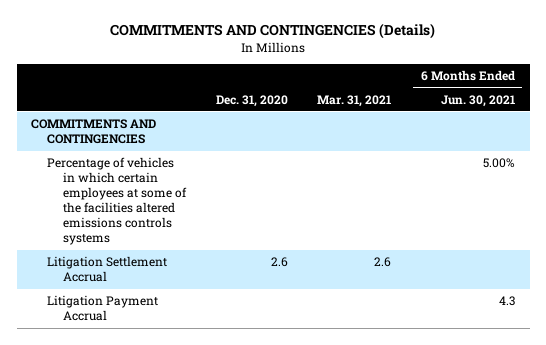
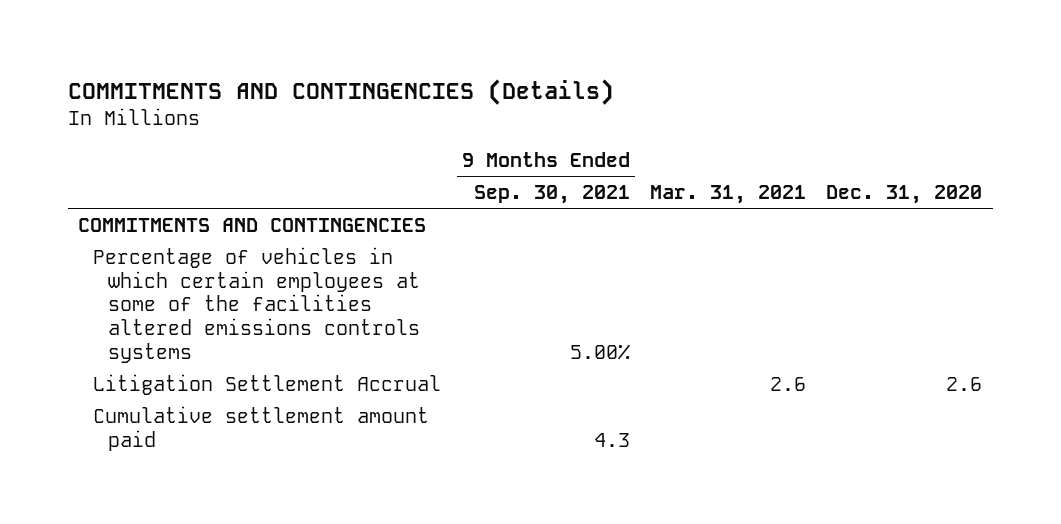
- | Dec. 31, 2020 | Mar. 31, 2021 | 6 Months Ended Jun. 30, 2021
+ | 9 Months Ended Sep. 30, 2021 | Mar. 31, 2021 | Dec. 31, 2020
- Litigation Payment Accrual | | | 4.3
+ Cumulative settlement amount paid | 4.3 | |

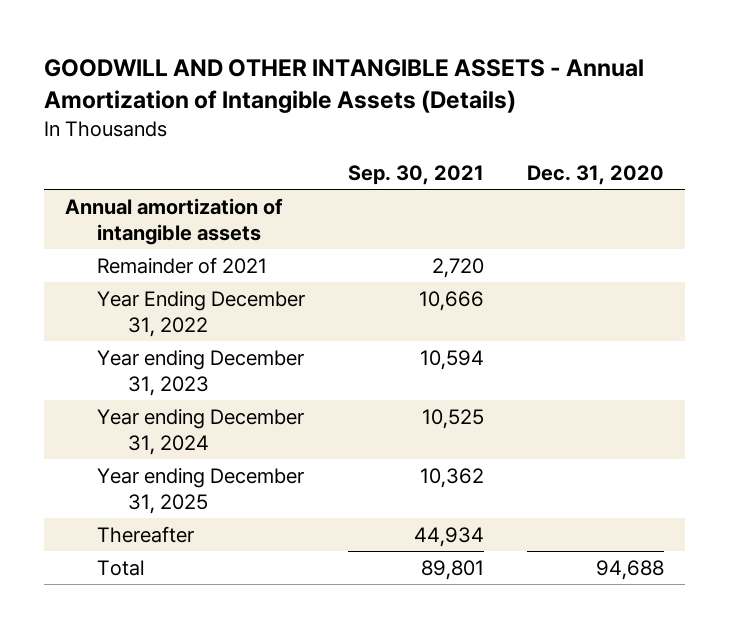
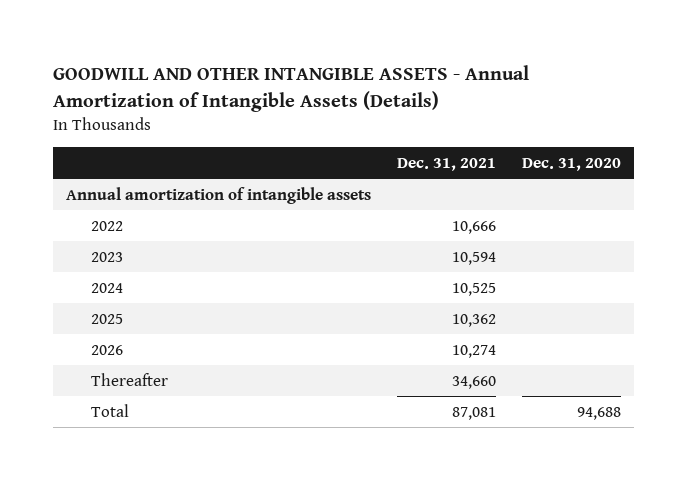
- | Sep. 30, 2021 | Dec. 31, 2020
+ | Dec. 31, 2021 | Dec. 31, 2020
- Remainder of 2021 | 2,720 |
- Year Ending December 31, 2022 | 10,666 |
- Year ending December 31, 2023 | 10,594 |
- Year ending December 31, 2024 | 10,525 |
- Year ending December 31, 2025 | 10,362 |
+ 2022 | 10,666 |
+ 2023 | 10,594 |
+ 2024 | 10,525 |
+ 2025 | 10,362 |
+ 2026 | 10,274 |

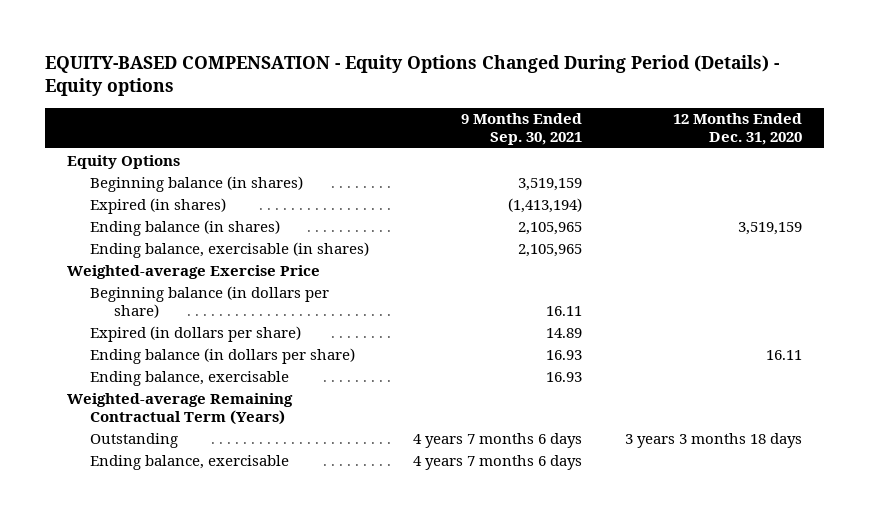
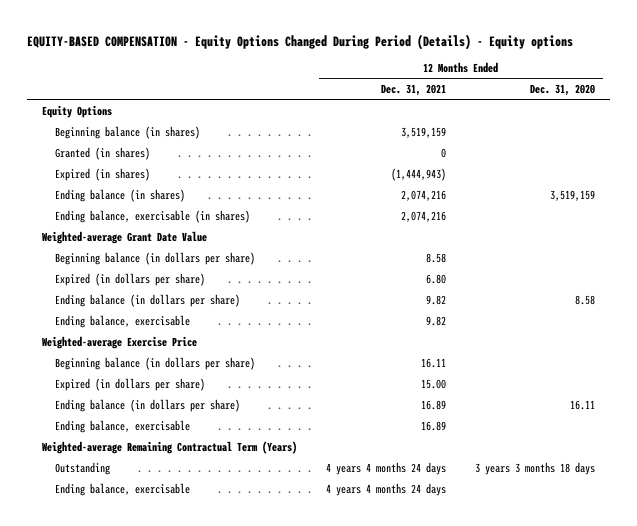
- | 9 Months Ended Sep. 30, 2021 | 12 Months Ended Dec. 31, 2020
+ | 12 Months Ended Dec. 31, 2021 | 12 Months Ended Dec. 31, 2020
+ Granted (in shares) | 0 |
+ Weighted-average Grant Date Value
+ Beginning balance (in dollars per share) | 8.58 |
+ Expired (in dollars per share) | 6.80 |
+ Ending balance (in dollars per share) | 9.82 | 8.58
+ Ending balance, exercisable | 9.82 |

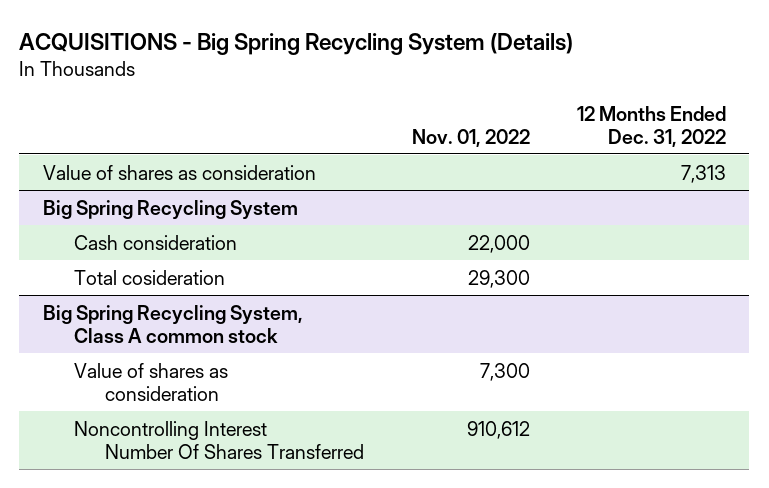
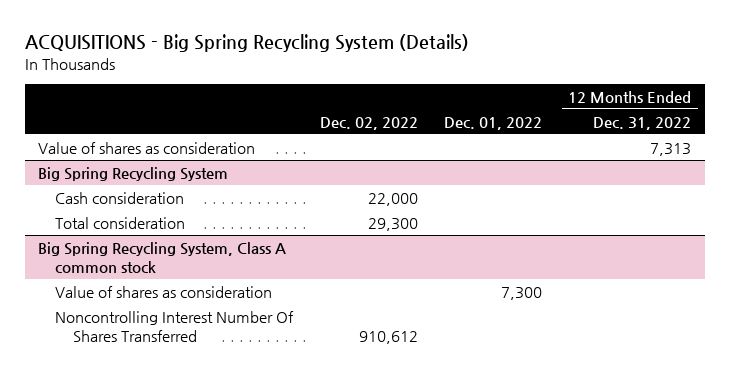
- | Nov. 01, 2022 | 12 Months Ended Dec. 31, 2022
+ | Dec. 02, 2022 | Dec. 01, 2022 | 12 Months Ended Dec. 31, 2022
@ Big Spring Recycling System
- Total cosideration | 29,300 |
+ Total consideration | 29,300 | |

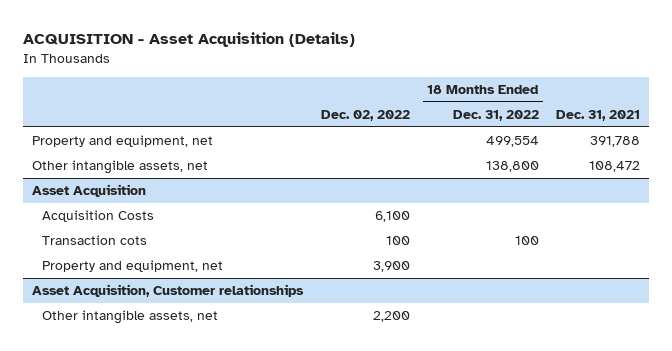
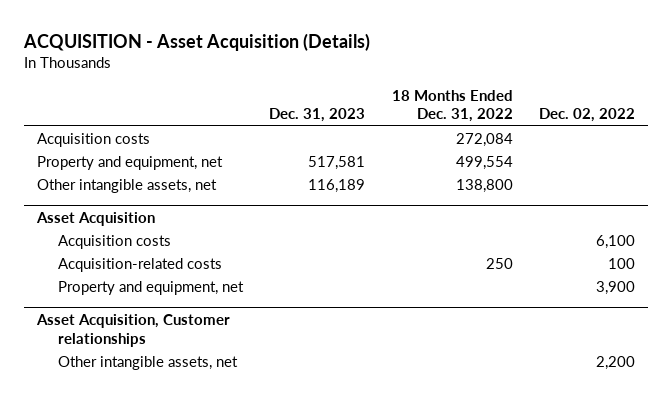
- | Dec. 02, 2022 | 18 Months Ended Dec. 31, 2022 | Dec. 31, 2021
+ | Dec. 31, 2023 | 18 Months Ended Dec. 31, 2022 | Dec. 02, 2022
+ Acquisition costs | | 272,084 |
@ Asset Acquisition
- Acquisition Costs | 6,100 | |
- Transaction cots | 100 | 100 |
+ Acquisition costs | | | 6,100
+ Acquisition-related costs | | 250 | 100

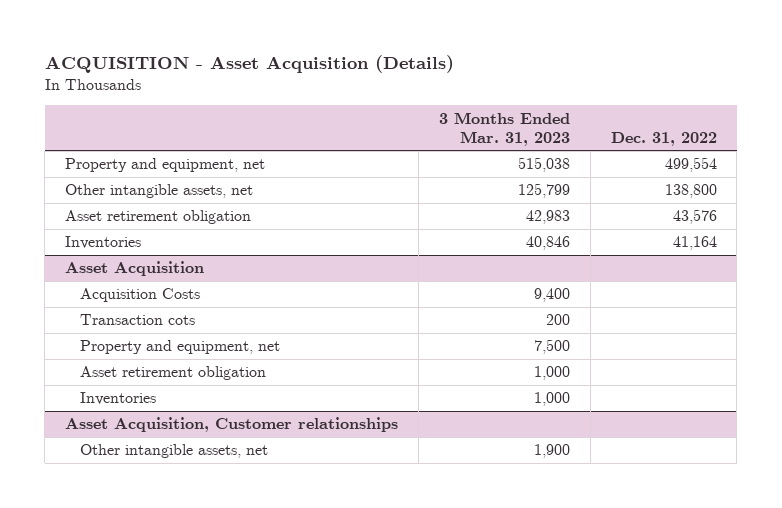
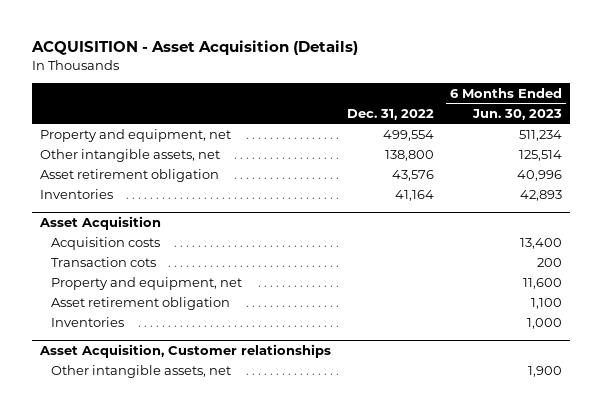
- | 3 Months Ended Mar. 31, 2023 | Dec. 31, 2022
+ | Dec. 31, 2022 | 6 Months Ended Jun. 30, 2023
@ Asset Acquisition
- Acquisition Costs | 9,400 |
+ Acquisition costs | | 13,400

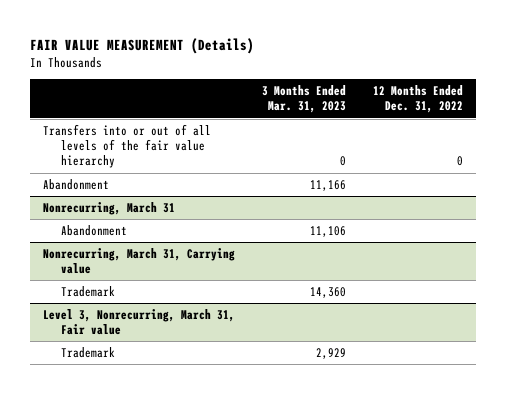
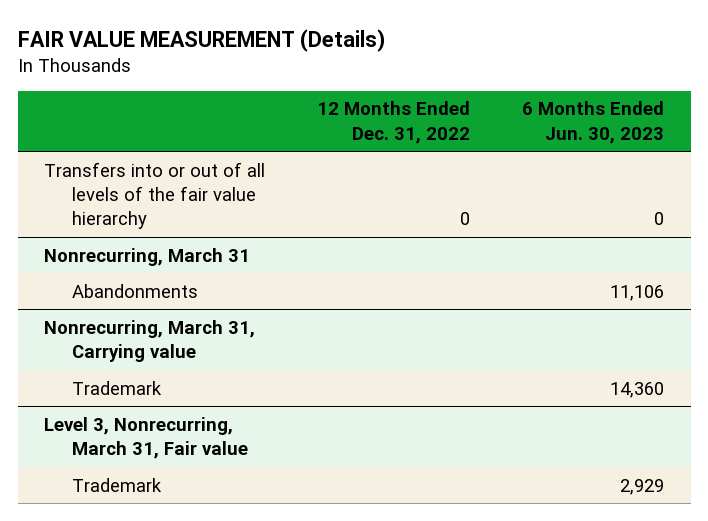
- | 3 Months Ended Mar. 31, 2023 | 12 Months Ended Dec. 31, 2022
+ | 12 Months Ended Dec. 31, 2022 | 6 Months Ended Jun. 30, 2023
- Abandonment | 11,166 |
@ Nonrecurring, March 31
- Abandonment | 11,106 |
+ Abandonments | | 11,106

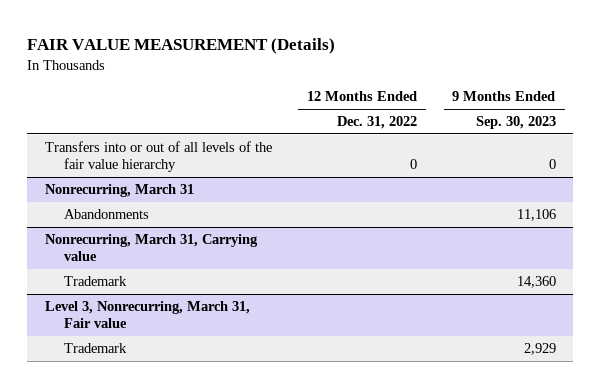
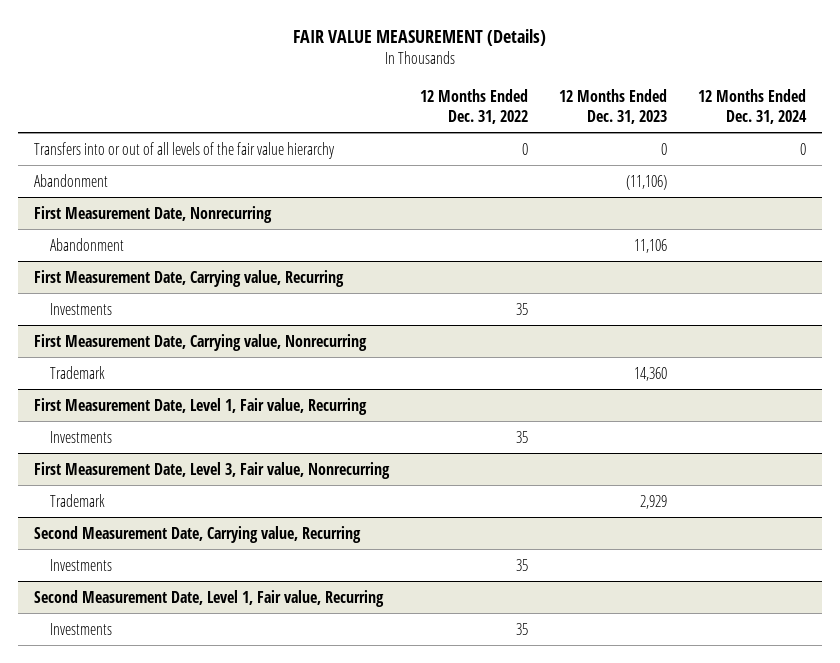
- | 12 Months Ended Dec. 31, 2022 | 9 Months Ended Sep. 30, 2023
+ | 12 Months Ended Dec. 31, 2022 | 12 Months Ended Dec. 31, 2023 | 12 Months Ended Dec. 31, 2024
- Nonrecurring, March 31
- Abandonments | | 11,106
- Nonrecurring, March 31, Carrying value
- Trademark | | 14,360
- Level 3, Nonrecurring, March 31, Fair value
+ Abandonment | | (11,106) |
+ First Measurement Date, Nonrecurring
+ Abandonment | | 11,106 |
+ First Measurement Date, Carrying value, Recurring
+ Investments | 35 | |
+ First Measurement Date, Carrying value, Nonrecurring
+ Trademark | | 14,360 |
+ First Measurement Date, Level 1, Fair value, Recurring
+ Investments | 35 | |
+ First Measurement Date, Level 3, Fair value, Nonrecurring
+ Second Measurement Date, Carrying value, Recurring
+ Investments | 35 | |
+ Second Measurement Date, Level 1, Fair value, Recurring
+ Investments | 35 | |

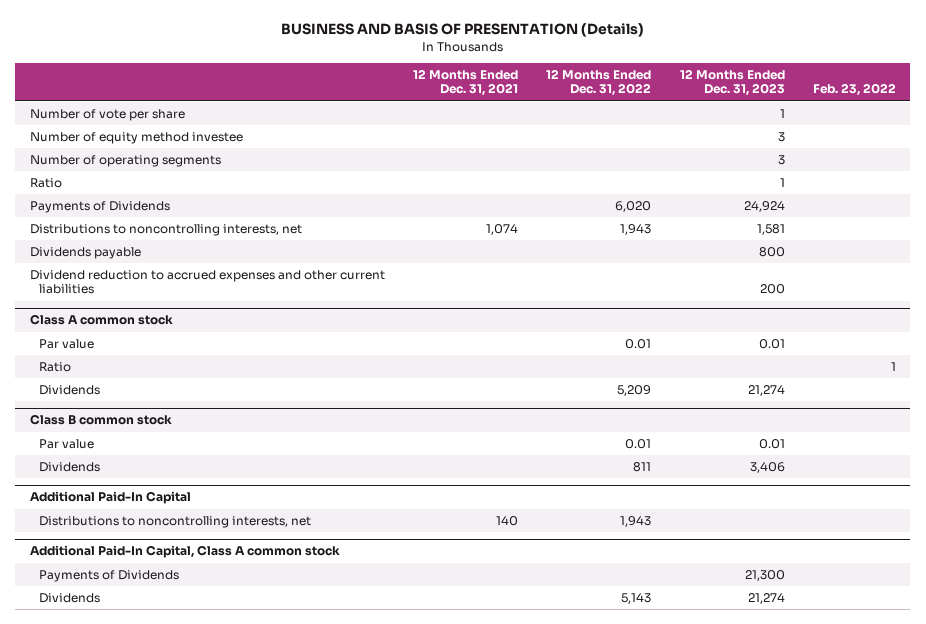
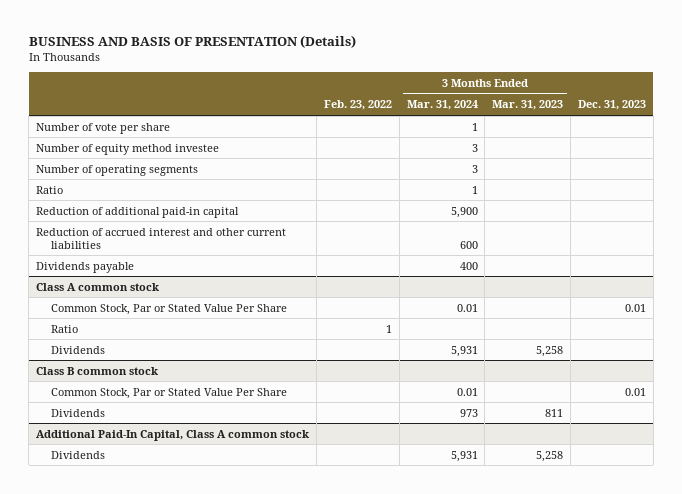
- | 12 Months Ended Dec. 31, 2021 | 12 Months Ended Dec. 31, 2022 | 12 Months Ended Dec. 31, 2023 | Feb. 23, 2022
+ | Feb. 23, 2022 | 3 Months Ended Mar. 31, 2024 | 3 Months Ended Mar. 31, 2023 | Dec. 31, 2023
- Payments of Dividends | | 6,020 | 24,924 |
- Distributions to noncontrolling interests, net | 1,074 | 1,943 | 1,581 |
+ Reduction of additional paid-in capital | | 5,900 | |
+ Reduction of accrued interest and other current liabilities | | 600 | |
- Dividend reduction to accrued expenses and other current liabilities | | | 200 |
@ Class A common stock
- Par value | | 0.01 | 0.01 |
+ Common Stock, Par or Stated Value Per Share | | 0.01 | | 0.01
@ Class B common stock
- Par value | | 0.01 | 0.01 |
+ Common Stock, Par or Stated Value Per Share | | 0.01 | | 0.01
- Additional Paid-In Capital
- Distributions to noncontrolling interests, net | 140 | 1,943 | |
@ Additional Paid-In Capital, Class A common stock
- Payments of Dividends | | | 21,300 |

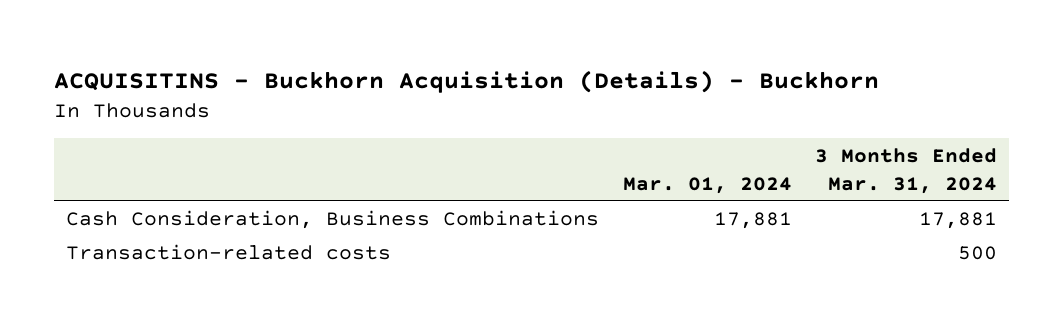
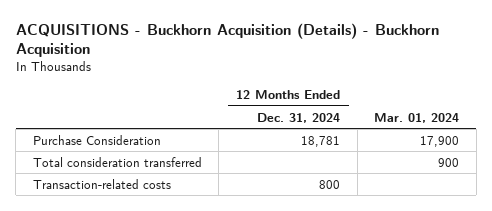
- ACQUISITINS - Buckhorn Acquisition (Details) - Buckhorn
+ ACQUISITIONS - Buckhorn Acquisition (Details) - Buckhorn Acquisition
- | Mar. 01, 2024 | 3 Months Ended Mar. 31, 2024
+ | 12 Months Ended Dec. 31, 2024 | Mar. 01, 2024
- Cash Consideration, Business Combinations | 17,881 | 17,881
+ Purchase Consideration | 18,781 | 17,900
+ Total consideration transferred | | 900

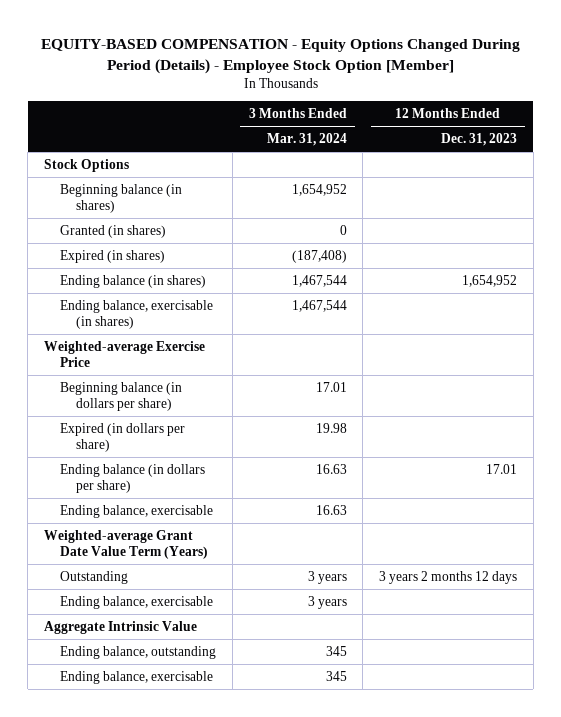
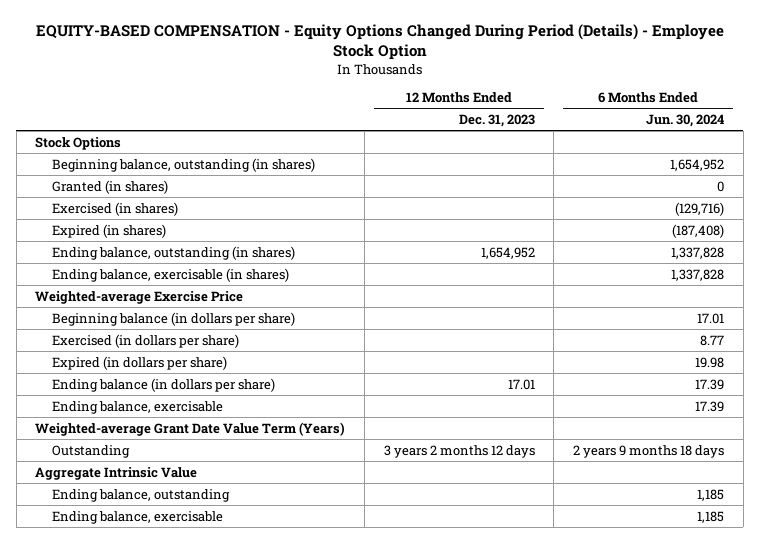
- EQUITY-BASED COMPENSATION - Equity Options Changed During Period (Details) - Employee Stock Option [Member]
+ EQUITY-BASED COMPENSATION - Equity Options Changed During Period (Details) - Employee Stock Option
- | 3 Months Ended Mar. 31, 2024 | 12 Months Ended Dec. 31, 2023
+ | 12 Months Ended Dec. 31, 2023 | 6 Months Ended Jun. 30, 2024
- Beginning balance (in shares) | 1,654,952 |
+ Beginning balance, outstanding (in shares) | | 1,654,952
+ Exercised (in shares) | | (129,716)
- Ending balance (in shares) | 1,467,544 | 1,654,952
+ Ending balance, outstanding (in shares) | 1,654,952 | 1,337,828
+ Exercised (in dollars per share) | | 8.77
- Ending balance, exercisable | 3 years |

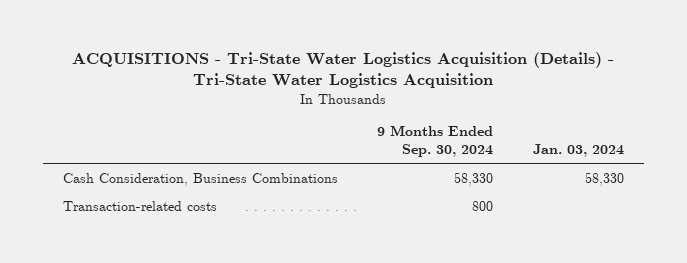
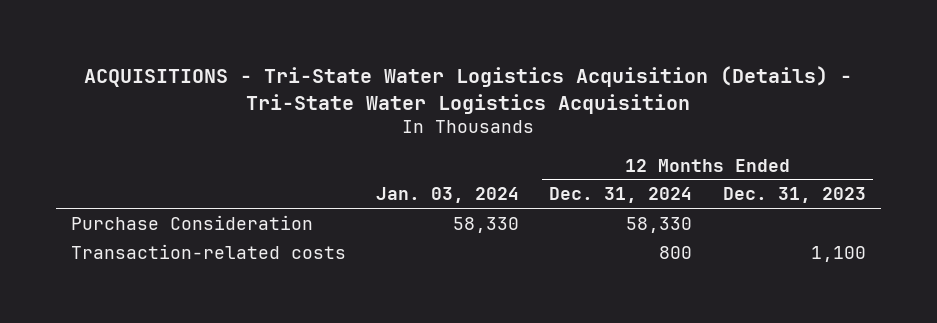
- | 9 Months Ended Sep. 30, 2024 | Jan. 03, 2024
+ | Jan. 03, 2024 | 12 Months Ended Dec. 31, 2024 | 12 Months Ended Dec. 31, 2023
- Cash Consideration, Business Combinations | 58,330 | 58,330
+ Purchase Consideration | 58,330 | 58,330 |

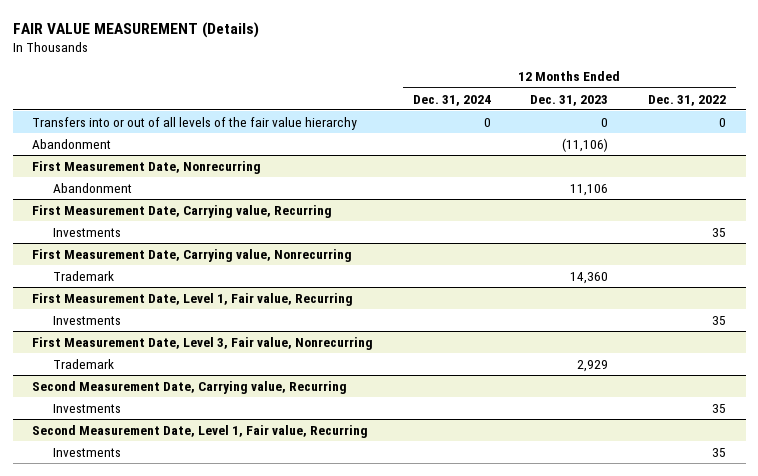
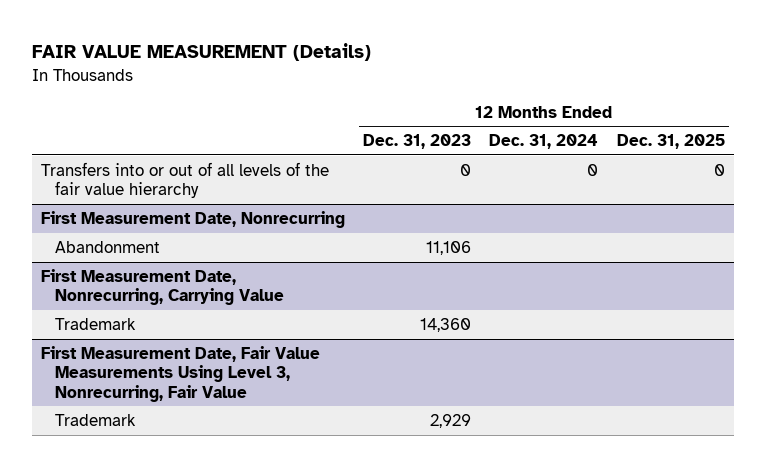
- | 12 Months Ended Dec. 31, 2024 | 12 Months Ended Dec. 31, 2023 | 12 Months Ended Dec. 31, 2022
+ | 12 Months Ended Dec. 31, 2023 | 12 Months Ended Dec. 31, 2024 | 12 Months Ended Dec. 31, 2025
- Abandonment | | (11,106) |
- First Measurement Date, Carrying value, Recurring
- Investments | | | 35
- First Measurement Date, Carrying value, Nonrecurring
+ First Measurement Date, Nonrecurring, Carrying Value
- First Measurement Date, Level 1, Fair value, Recurring
- Investments | | | 35
- First Measurement Date, Level 3, Fair value, Nonrecurring
+ First Measurement Date, Fair Value Measurements Using Level 3, Nonrecurring, Fair Value
- Second Measurement Date, Carrying value, Recurring
- Investments | | | 35
- Second Measurement Date, Level 1, Fair value, Recurring
- Investments | | | 35

